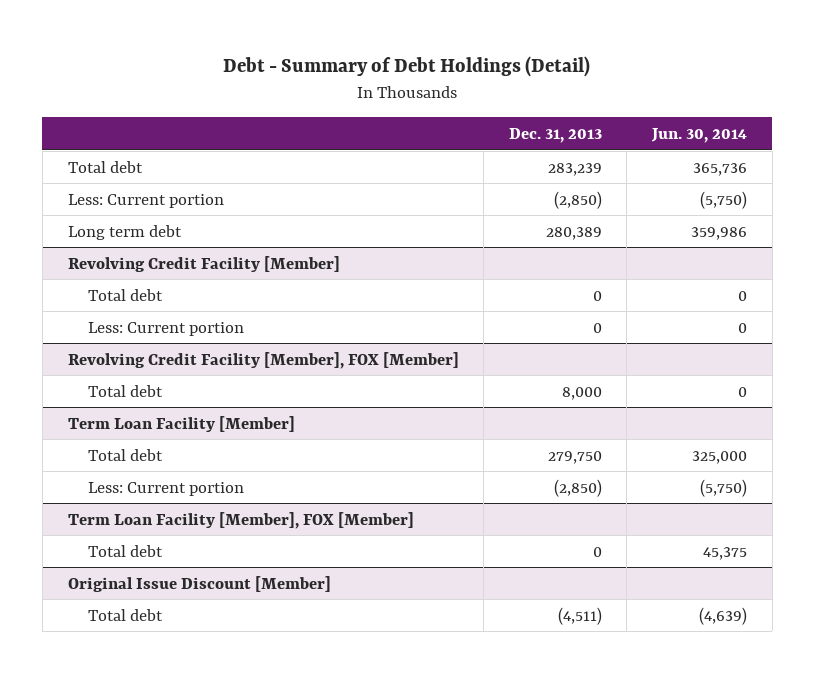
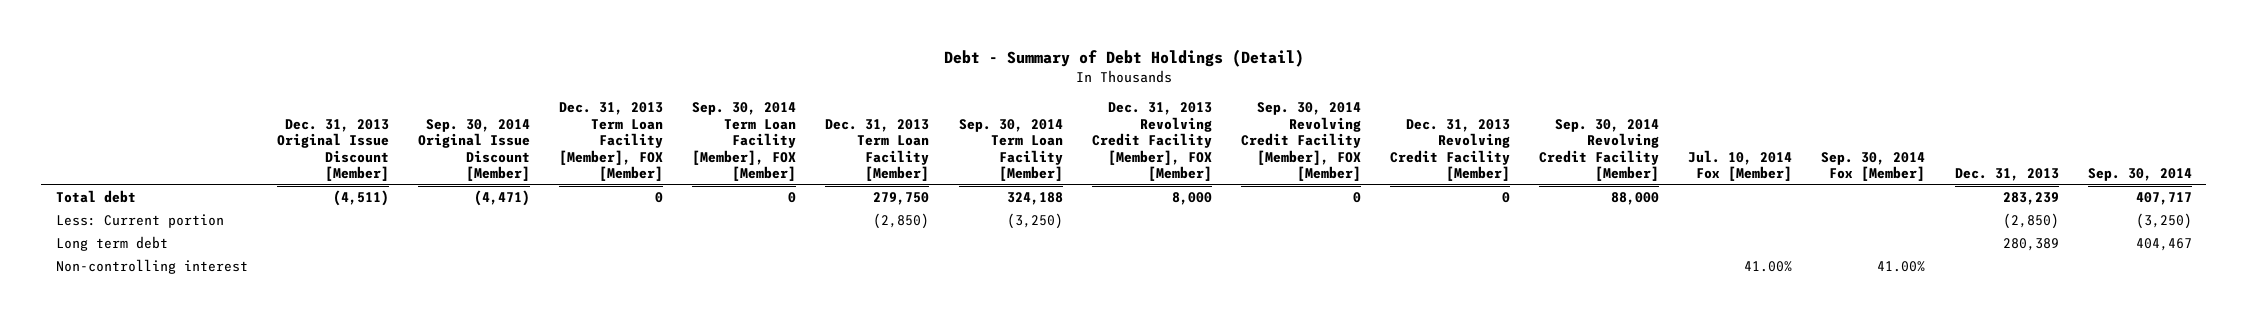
- | Dec. 31, 2013 | Jun. 30, 2014
+ | Dec. 31, 2013 Original Issue Discount [Member] | Sep. 30, 2014 Original Issue Discount [Member] | Dec. 31, 2013 Term Loan Facility [Member], FOX [Member] | Sep. 30, 2014 Term Loan Facility [Member], FOX [Member] | Dec. 31, 2013 Term Loan Facility [Member] | Sep. 30, 2014 Term Loan Facility [Member] | Dec. 31, 2013 Revolving Credit Facility [Member], FOX [Member] | Sep. 30, 2014 Revolving Credit Facility [Member], FOX [Member] | Dec. 31, 2013 Revolving Credit Facility [Member] | Sep. 30, 2014 Revolving Credit Facility [Member] | Jul. 10, 2014 Fox [Member] | Sep. 30, 2014 Fox [Member] | Dec. 31, 2013 | Sep. 30, 2014
- Revolving Credit Facility [Member]
- Total debt | 0 | 0
- Less: Current portion | 0 | 0
- Revolving Credit Facility [Member], FOX [Member]
- Total debt | 8,000 | 0
- Term Loan Facility [Member]
- Total debt | 279,750 | 325,000
- Less: Current portion | (2,850) | (5,750)
- Term Loan Facility [Member], FOX [Member]
- Total debt | 0 | 45,375
- Original Issue Discount [Member]
- Total debt | (4,511) | (4,639)
+ Non-controlling interest | | | | | | | | | | | 41.00% | 41.00% | |

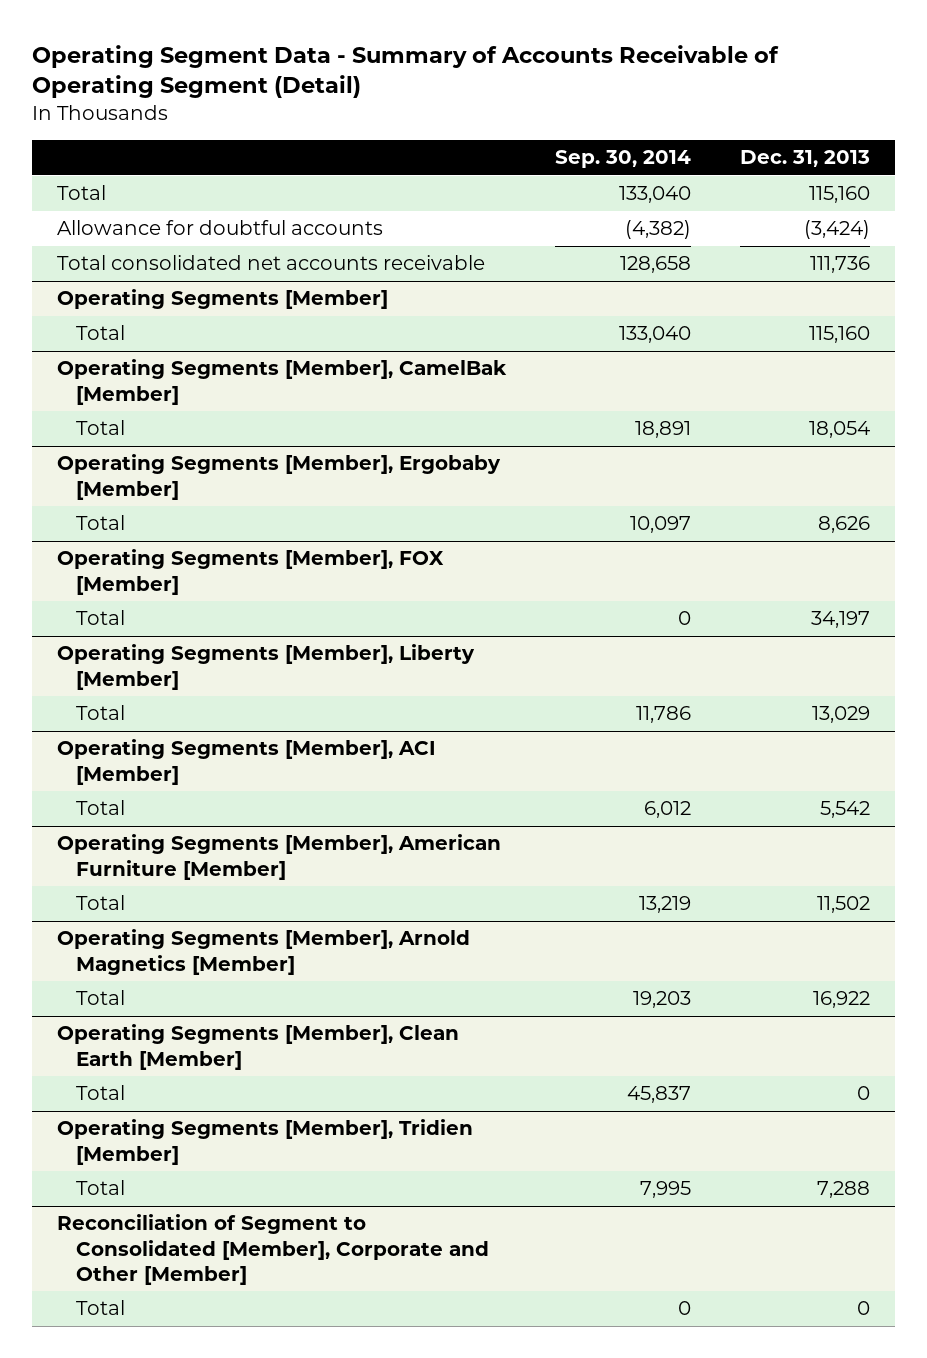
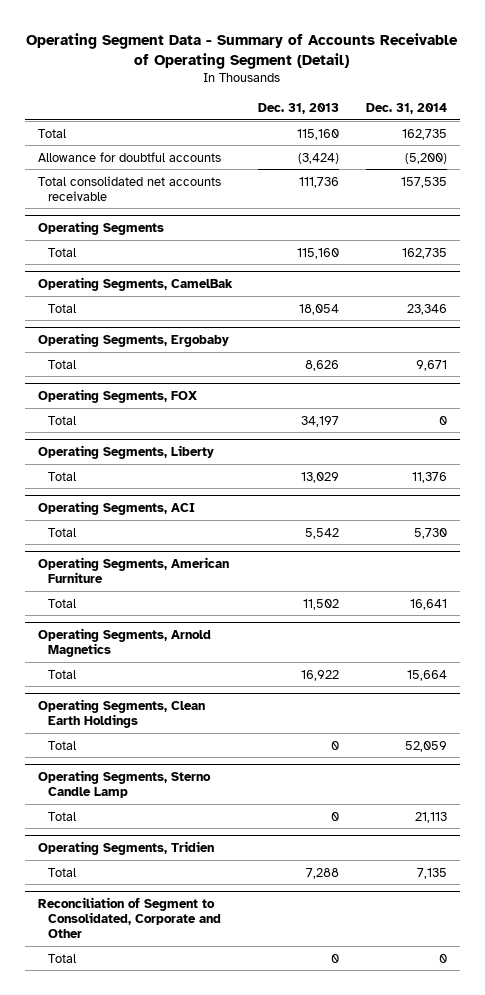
- | Sep. 30, 2014 | Dec. 31, 2013
+ | Dec. 31, 2013 | Dec. 31, 2014
- Operating Segments [Member]
+ Operating Segments
- Operating Segments [Member], CamelBak [Member]
+ Operating Segments, CamelBak
- Operating Segments [Member], Ergobaby [Member]
+ Operating Segments, Ergobaby
- Operating Segments [Member], FOX [Member]
+ Operating Segments, FOX
- Operating Segments [Member], Liberty [Member]
+ Operating Segments, Liberty
- Operating Segments [Member], ACI [Member]
+ Operating Segments, ACI
- Operating Segments [Member], American Furniture [Member]
+ Operating Segments, American Furniture
- Operating Segments [Member], Arnold Magnetics [Member]
+ Operating Segments, Arnold Magnetics
- Operating Segments [Member], Clean Earth [Member]
+ Operating Segments, Clean Earth Holdings
- Operating Segments [Member], Tridien [Member]
+ Operating Segments, Sterno Candle Lamp
+ Total | 0 | 21,113
+ Operating Segments, Tridien
- Reconciliation of Segment to Consolidated [Member], Corporate and Other [Member]
+ Reconciliation of Segment to Consolidated, Corporate and Other

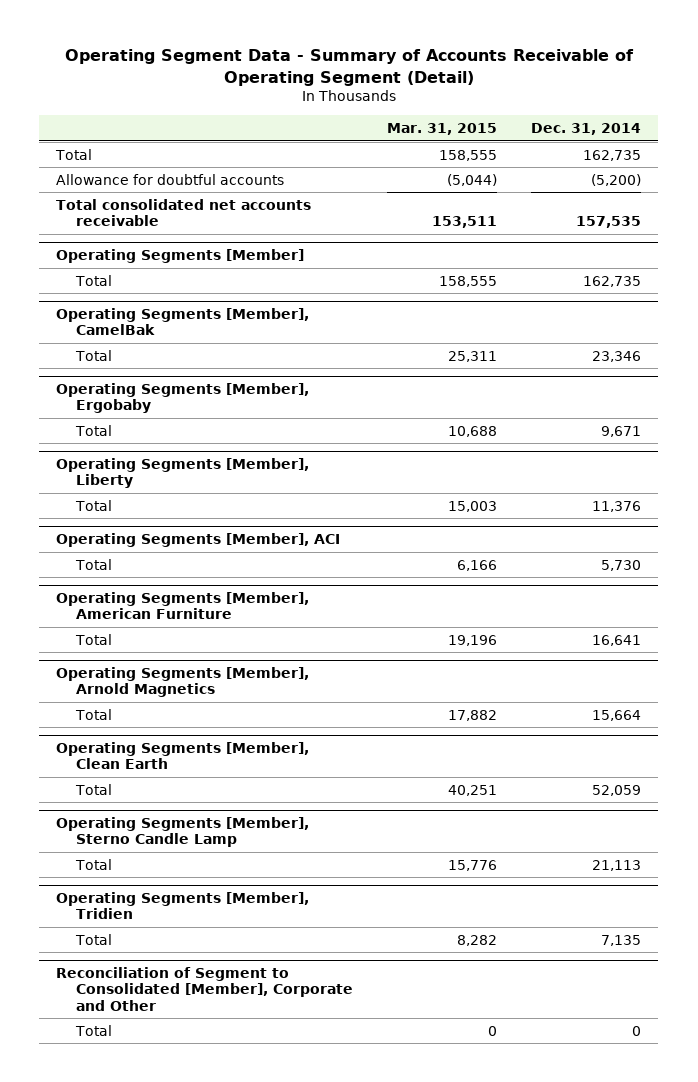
- | Dec. 31, 2013 | Dec. 31, 2014
+ | Mar. 31, 2015 | Dec. 31, 2014
- Operating Segments
+ Operating Segments [Member]
- Operating Segments, CamelBak
+ Operating Segments [Member], CamelBak
- Operating Segments, Ergobaby
+ Operating Segments [Member], Ergobaby
- Operating Segments, FOX
- Total | 34,197 | 0
- Operating Segments, Liberty
+ Operating Segments [Member], Liberty
- Operating Segments, ACI
+ Operating Segments [Member], ACI
- Operating Segments, American Furniture
+ Operating Segments [Member], American Furniture
- Operating Segments, Arnold Magnetics
+ Operating Segments [Member], Arnold Magnetics
- Operating Segments, Clean Earth Holdings
+ Operating Segments [Member], Clean Earth
- Operating Segments, Sterno Candle Lamp
+ Operating Segments [Member], Sterno Candle Lamp
- Operating Segments, Tridien
+ Operating Segments [Member], Tridien
- Reconciliation of Segment to Consolidated, Corporate and Other
+ Reconciliation of Segment to Consolidated [Member], Corporate and Other

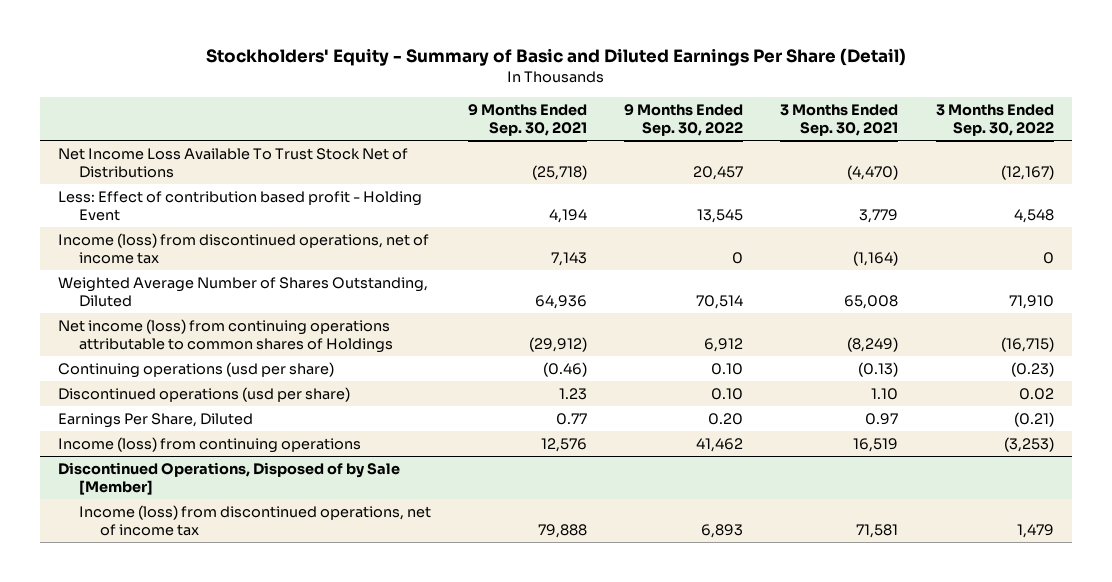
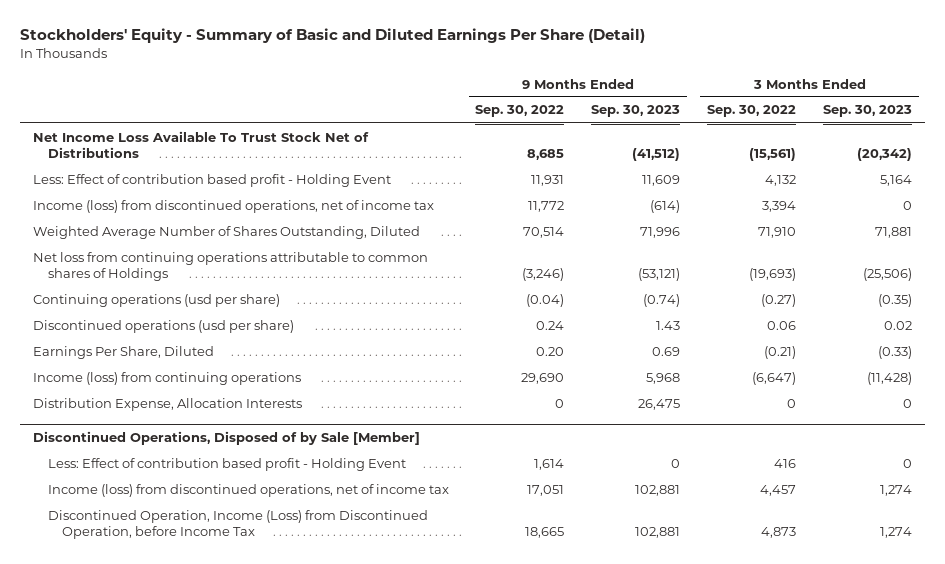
- | 9 Months Ended Sep. 30, 2021 | 9 Months Ended Sep. 30, 2022 | 3 Months Ended Sep. 30, 2021 | 3 Months Ended Sep. 30, 2022
+ | 9 Months Ended Sep. 30, 2022 | 9 Months Ended Sep. 30, 2023 | 3 Months Ended Sep. 30, 2022 | 3 Months Ended Sep. 30, 2023
- Net Income Loss Available To Trust Stock Net of Distributions | (25,718) | 20,457 | (4,470) | (12,167)
- Less: Effect of contribution based profit - Holding Event | 4,194 | 13,545 | 3,779 | 4,548
- Income (loss) from discontinued operations, net of income tax | 7,143 | 0 | (1,164) | 0
+ Net Income Loss Available To Trust Stock Net of Distributions | 8,685 | (41,512) | (15,561) | (20,342)
+ Less: Effect of contribution based profit - Holding Event | 11,931 | 11,609 | 4,132 | 5,164
+ Income (loss) from discontinued operations, net of income tax | 11,772 | (614) | 3,394 | 0
- Net income (loss) from continuing operations attributable to common shares of Holdings | (29,912) | 6,912 | (8,249) | (16,715)
- Continuing operations (usd per share) | (0.46) | 0.10 | (0.13) | (0.23)
- Discontinued operations (usd per share) | 1.23 | 0.10 | 1.10 | 0.02
+ Net loss from continuing operations attributable to common shares of Holdings | (3,246) | (53,121) | (19,693) | (25,506)
+ Continuing operations (usd per share) | (0.04) | (0.74) | (0.27) | (0.35)
+ Discontinued operations (usd per share) | 0.24 | 1.43 | 0.06 | 0.02
- Income (loss) from continuing operations | 12,576 | 41,462 | 16,519 | (3,253)
+ Income (loss) from continuing operations | 29,690 | 5,968 | (6,647) | (11,428)
+ Distribution Expense, Allocation Interests | 0 | 26,475 | 0 | 0
@ Discontinued Operations, Disposed of by Sale [Member]
- Income (loss) from discontinued operations, net of income tax | 79,888 | 6,893 | 71,581 | 1,479
+ Less: Effect of contribution based profit - Holding Event | 1,614 | 0 | 416 | 0
+ Income (loss) from discontinued operations, net of income tax | 17,051 | 102,881 | 4,457 | 1,274
+ Discontinued Operation, Income (Loss) from Discontinued Operation, before Income Tax | 18,665 | 102,881 | 4,873 | 1,274

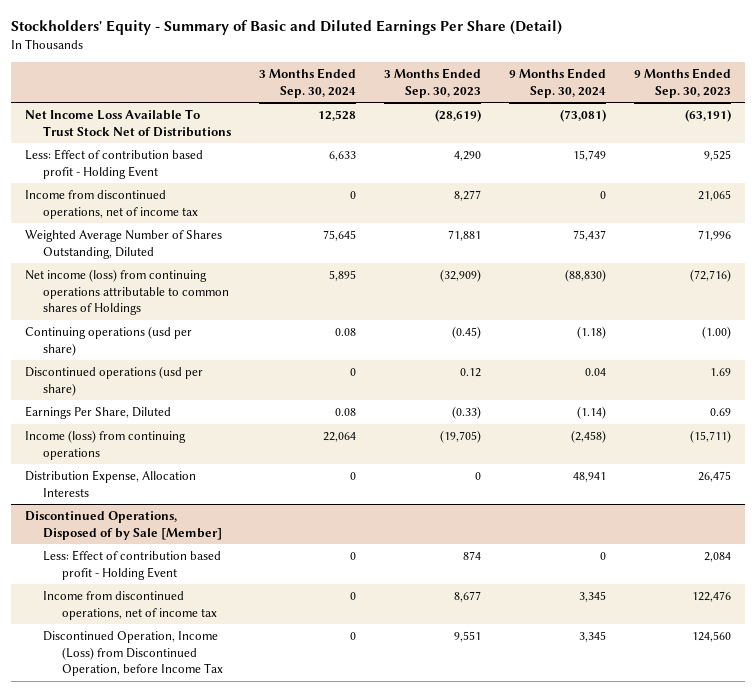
- | 9 Months Ended Sep. 30, 2022 | 9 Months Ended Sep. 30, 2023 | 3 Months Ended Sep. 30, 2022 | 3 Months Ended Sep. 30, 2023
+ | 3 Months Ended Sep. 30, 2024 | 3 Months Ended Sep. 30, 2023 | 9 Months Ended Sep. 30, 2024 | 9 Months Ended Sep. 30, 2023
- Net Income Loss Available To Trust Stock Net of Distributions | 8,685 | (41,512) | (15,561) | (20,342)
- Less: Effect of contribution based profit - Holding Event | 11,931 | 11,609 | 4,132 | 5,164
- Income (loss) from discontinued operations, net of income tax | 11,772 | (614) | 3,394 | 0
+ Net Income Loss Available To Trust Stock Net of Distributions | 12,528 | (28,619) | (73,081) | (63,191)
+ Less: Effect of contribution based profit - Holding Event | 6,633 | 4,290 | 15,749 | 9,525
+ Income from discontinued operations, net of income tax | 0 | 8,277 | 0 | 21,065
- Net loss from continuing operations attributable to common shares of Holdings | (3,246) | (53,121) | (19,693) | (25,506)
- Continuing operations (usd per share) | (0.04) | (0.74) | (0.27) | (0.35)
- Discontinued operations (usd per share) | 0.24 | 1.43 | 0.06 | 0.02
+ Net income (loss) from continuing operations attributable to common shares of Holdings | 5,895 | (32,909) | (88,830) | (72,716)
+ Continuing operations (usd per share) | 0.08 | (0.45) | (1.18) | (1.00)
+ Discontinued operations (usd per share) | 0 | 0.12 | 0.04 | 1.69
- Income (loss) from continuing operations | 29,690 | 5,968 | (6,647) | (11,428)
+ Income (loss) from continuing operations | 22,064 | (19,705) | (2,458) | (15,711)
@ Discontinued Operations, Disposed of by Sale [Member]
- Less: Effect of contribution based profit - Holding Event | 1,614 | 0 | 416 | 0
- Income (loss) from discontinued operations, net of income tax | 17,051 | 102,881 | 4,457 | 1,274
- Discontinued Operation, Income (Loss) from Discontinued Operation, before Income Tax | 18,665 | 102,881 | 4,873 | 1,274
+ Less: Effect of contribution based profit - Holding Event | 0 | 874 | 0 | 2,084
+ Income from discontinued operations, net of income tax | 0 | 8,677 | 3,345 | 122,476
+ Discontinued Operation, Income (Loss) from Discontinued Operation, before Income Tax | 0 | 9,551 | 3,345 | 124,560

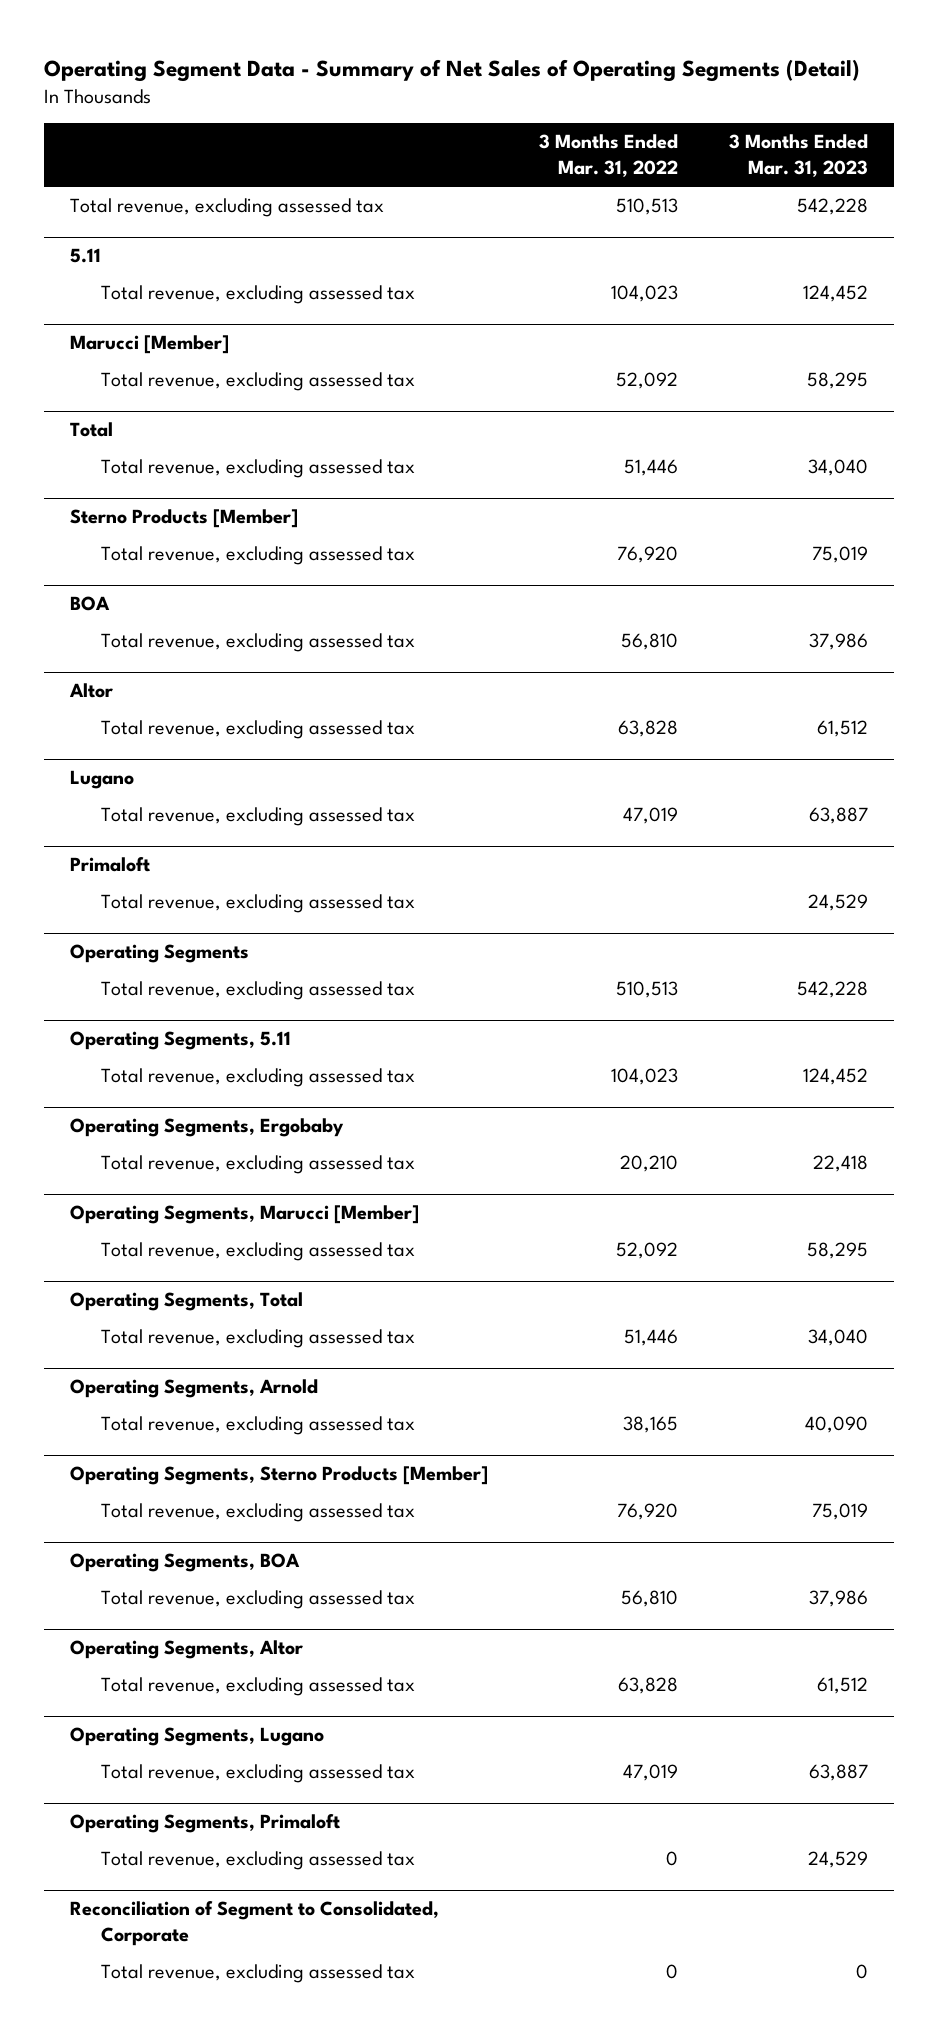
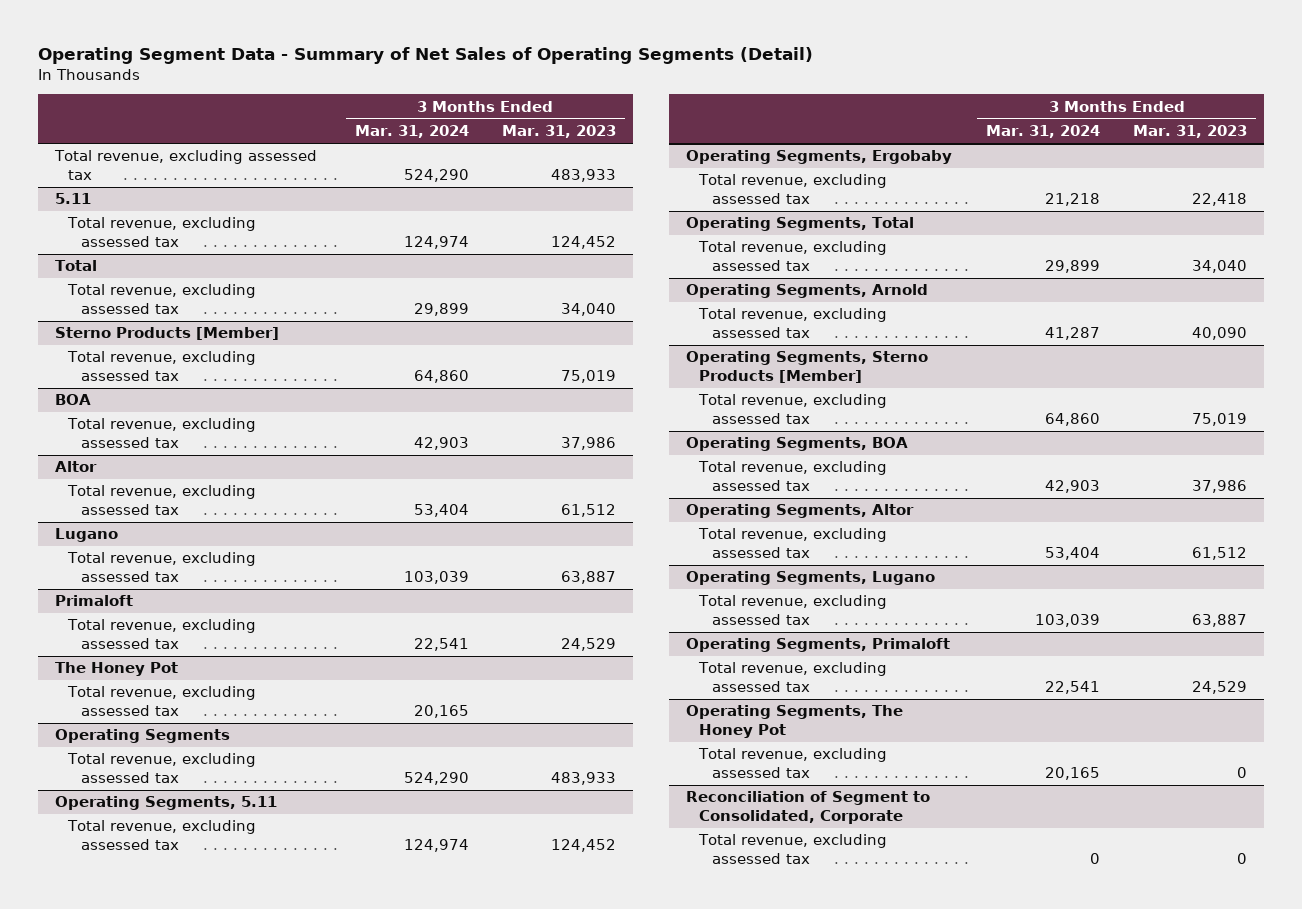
- | 3 Months Ended Mar. 31, 2022 | 3 Months Ended Mar. 31, 2023
+ | 3 Months Ended Mar. 31, 2024 | 3 Months Ended Mar. 31, 2023
- Total revenue, excluding assessed tax | 510,513 | 542,228
+ Total revenue, excluding assessed tax | 524,290 | 483,933
- Marucci [Member]
- Total revenue, excluding assessed tax | 52,092 | 58,295
+ The Honey Pot
+ Total revenue, excluding assessed tax | 20,165 |
@ Operating Segments
- Total revenue, excluding assessed tax | 510,513 | 542,228
+ Total revenue, excluding assessed tax | 524,290 | 483,933
- Operating Segments, Marucci [Member]
- Total revenue, excluding assessed tax | 52,092 | 58,295
+ Operating Segments, The Honey Pot
+ Total revenue, excluding assessed tax | 20,165 | 0

